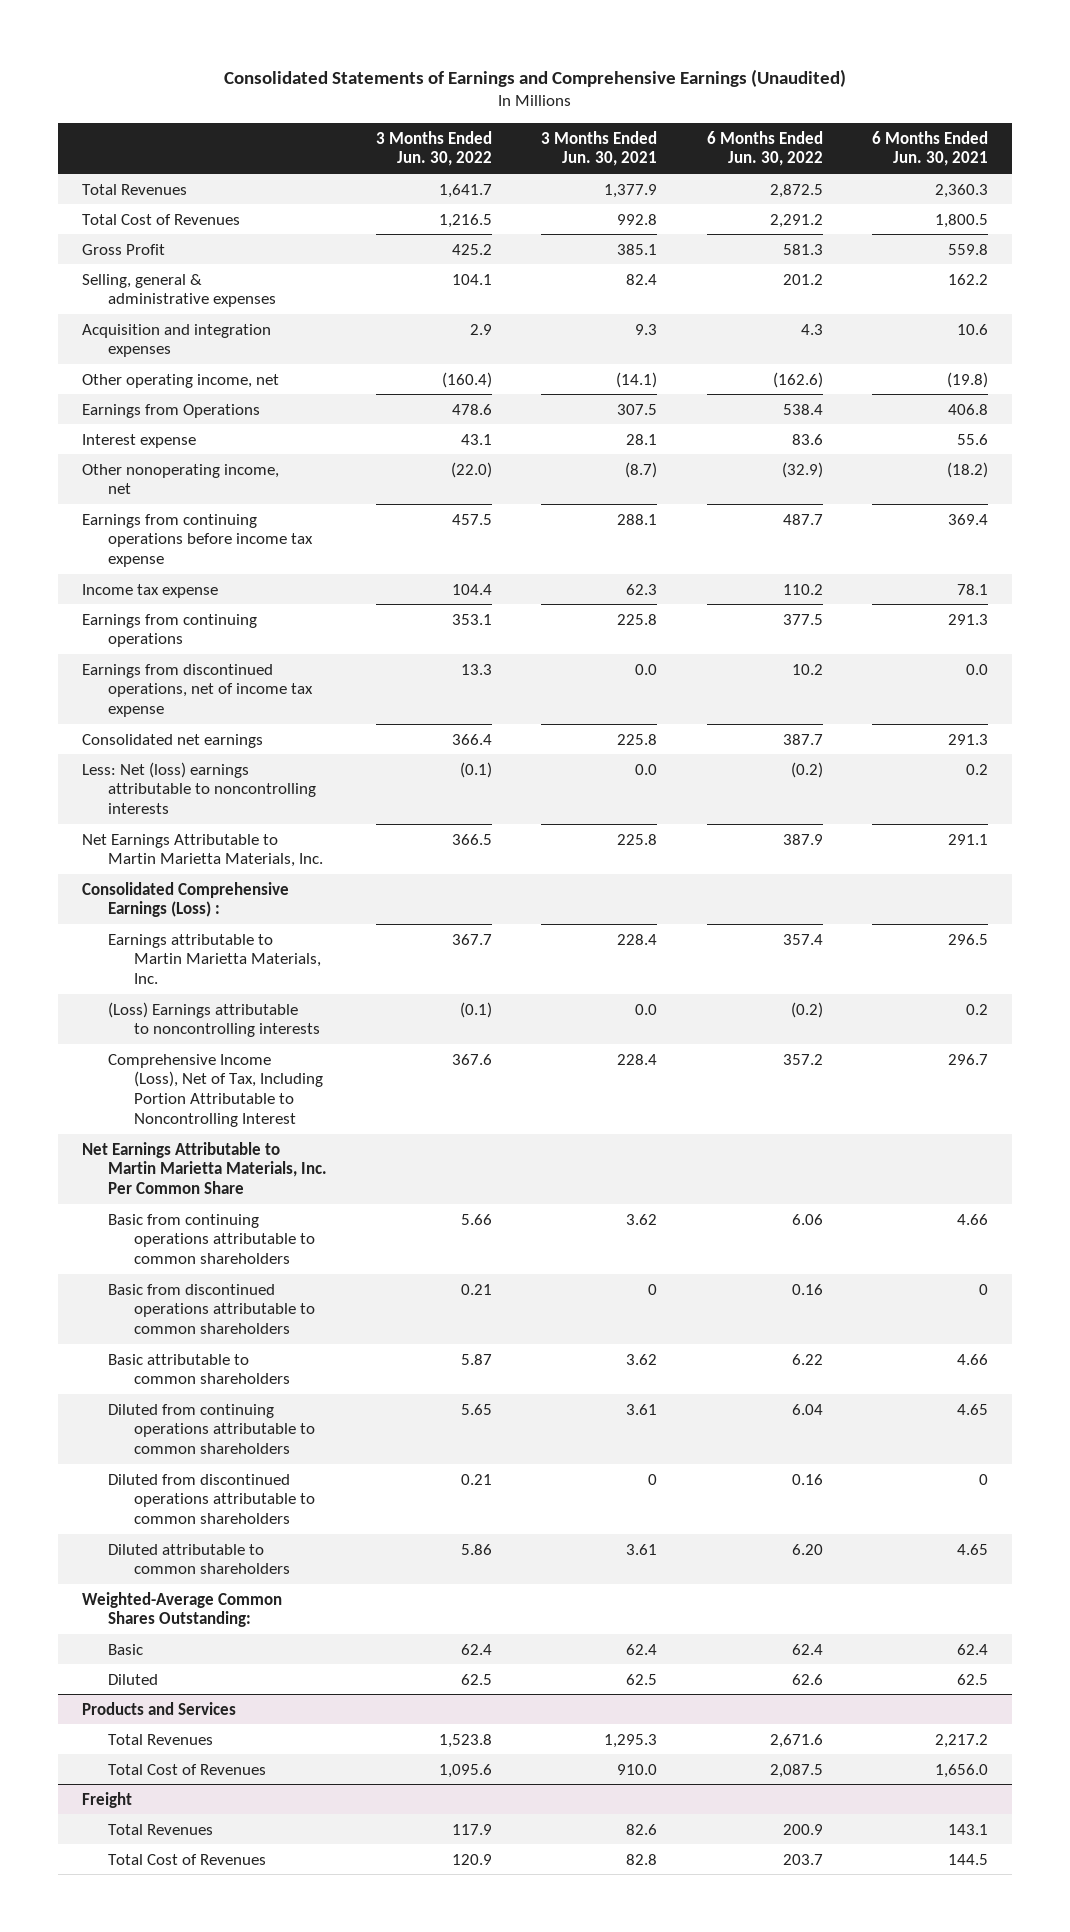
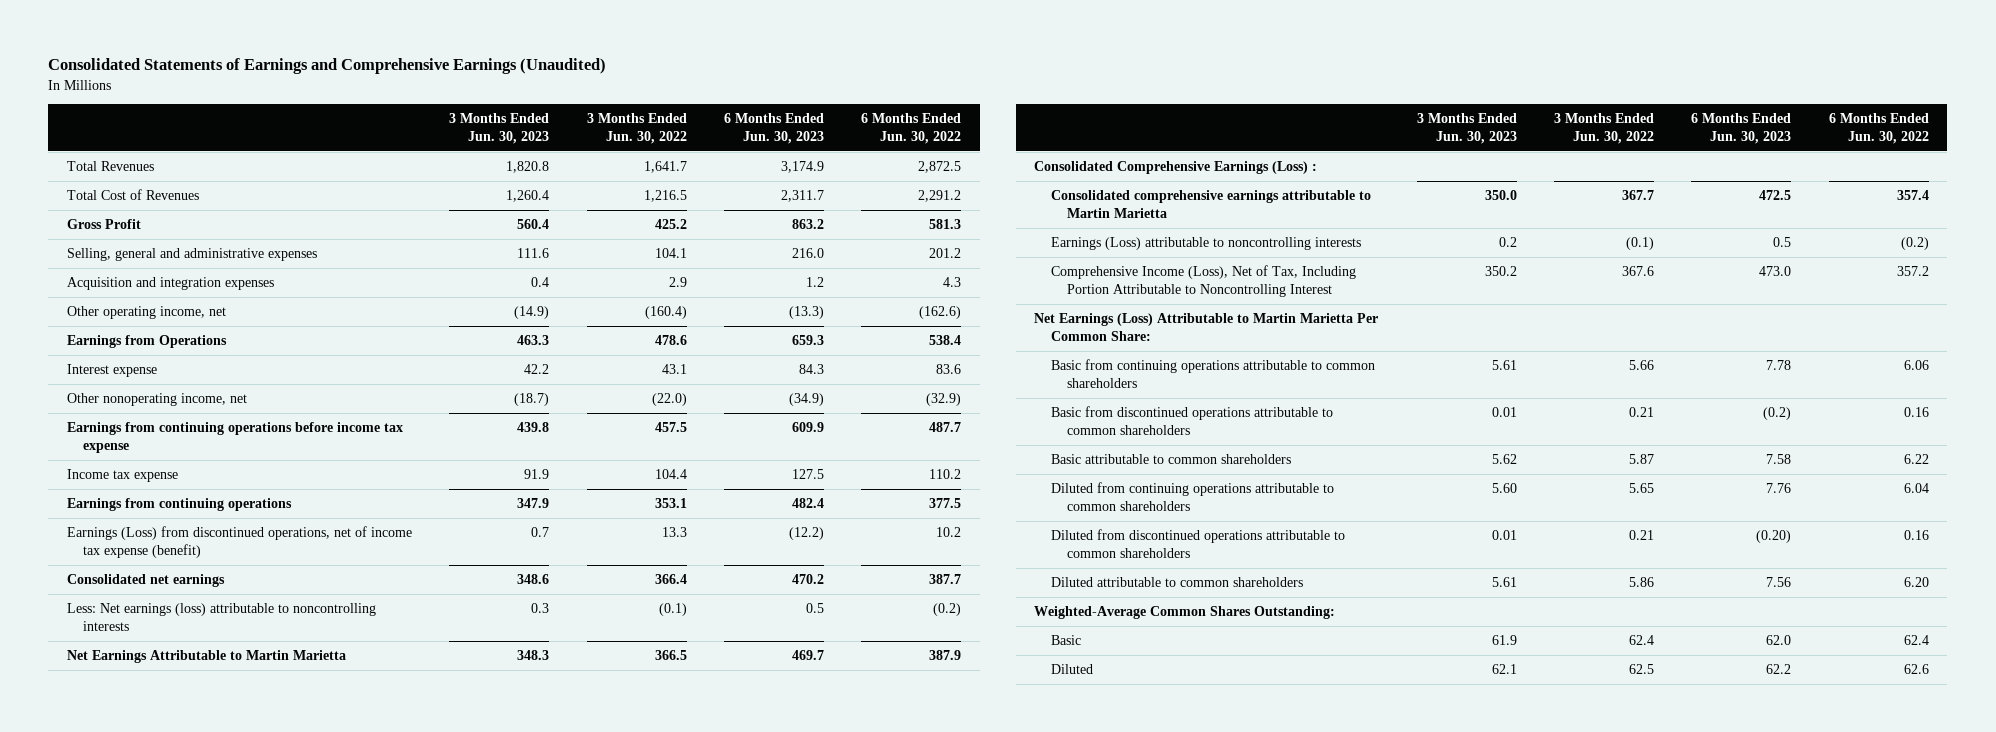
- | 3 Months Ended Jun. 30, 2022 | 3 Months Ended Jun. 30, 2021 | 6 Months Ended Jun. 30, 2022 | 6 Months Ended Jun. 30, 2021
+ | 3 Months Ended Jun. 30, 2023 | 3 Months Ended Jun. 30, 2022 | 6 Months Ended Jun. 30, 2023 | 6 Months Ended Jun. 30, 2022
- Selling, general & administrative expenses | 104.1 | 82.4 | 201.2 | 162.2
+ Selling, general and administrative expenses | 111.6 | 104.1 | 216.0 | 201.2
- Earnings from discontinued operations, net of income tax expense | 13.3 | 0.0 | 10.2 | 0.0
+ Earnings (Loss) from discontinued operations, net of income tax expense (benefit) | 0.7 | 13.3 | (12.2) | 10.2
- Less: Net (loss) earnings attributable to noncontrolling interests | (0.1) | 0.0 | (0.2) | 0.2
- Net Earnings Attributable to Martin Marietta Materials, Inc. | 366.5 | 225.8 | 387.9 | 291.1
+ Less: Net earnings (loss) attributable to noncontrolling interests | 0.3 | (0.1) | 0.5 | (0.2)
+ Net Earnings Attributable to Martin Marietta | 348.3 | 366.5 | 469.7 | 387.9
- Earnings attributable to Martin Marietta Materials, Inc. | 367.7 | 228.4 | 357.4 | 296.5
- (Loss) Earnings attributable to noncontrolling interests | (0.1) | 0.0 | (0.2) | 0.2
+ Consolidated comprehensive earnings attributable to Martin Marietta | 350.0 | 367.7 | 472.5 | 357.4
+ Earnings (Loss) attributable to noncontrolling interests | 0.2 | (0.1) | 0.5 | (0.2)
- Net Earnings Attributable to Martin Marietta Materials, Inc. Per Common Share
+ Net Earnings (Loss) Attributable to Martin Marietta Per Common Share:
- Products and Services
- Total Revenues | 1,523.8 | 1,295.3 | 2,671.6 | 2,217.2
- Total Cost of Revenues | 1,095.6 | 910.0 | 2,087.5 | 1,656.0
- Freight
- Total Revenues | 117.9 | 82.6 | 200.9 | 143.1
- Total Cost of Revenues | 120.9 | 82.8 | 203.7 | 144.5

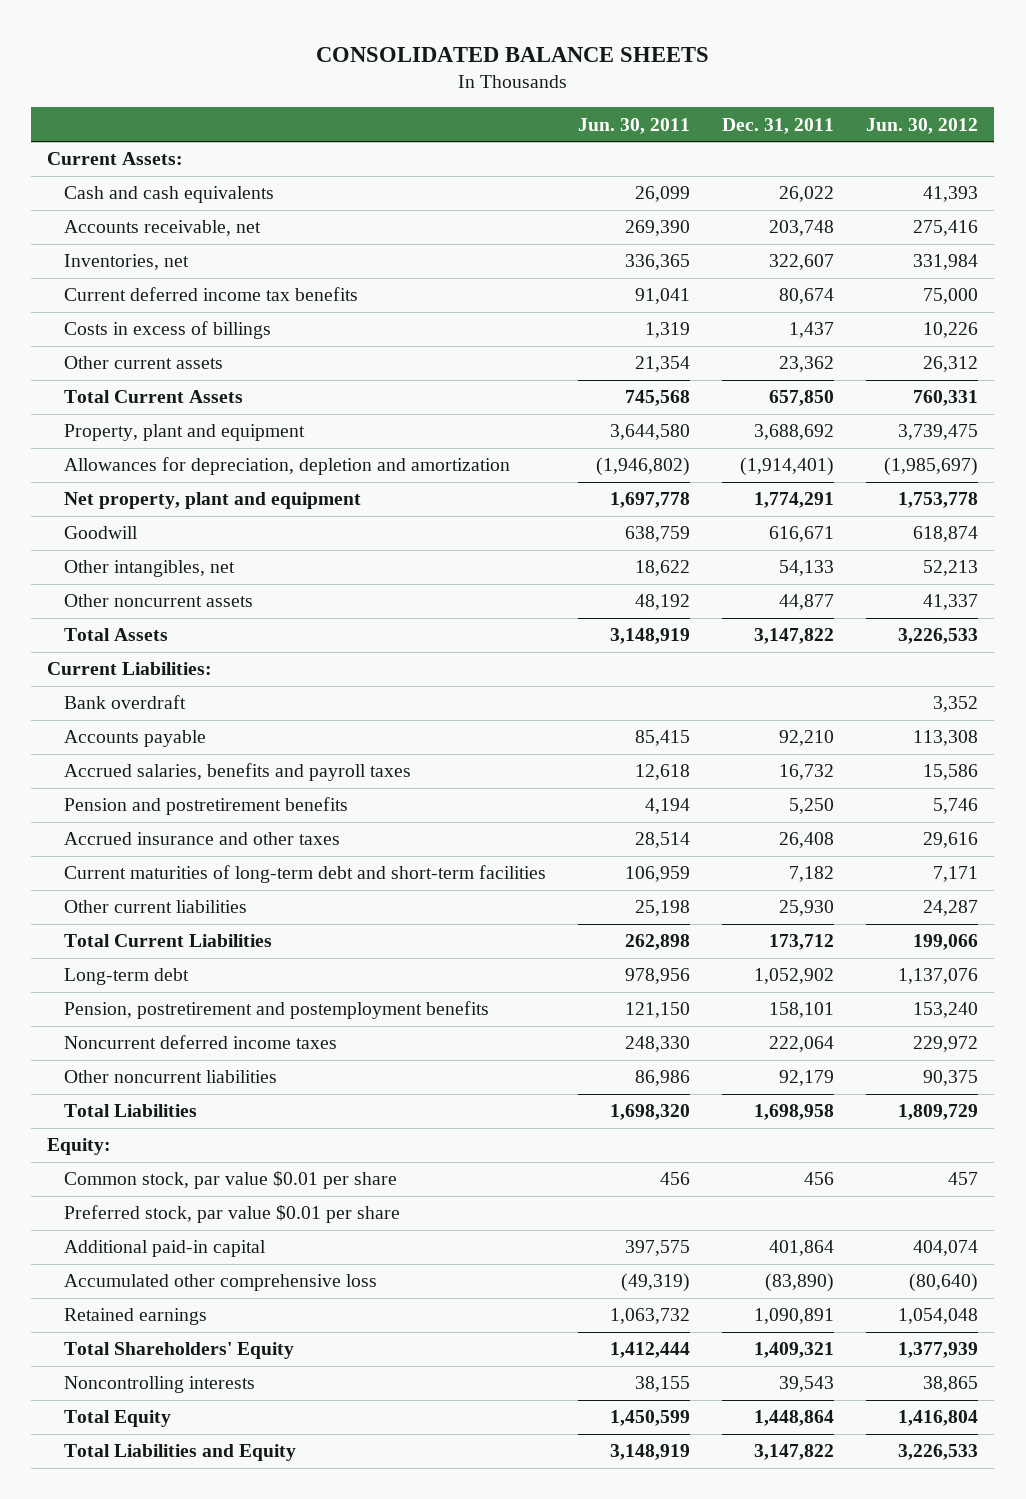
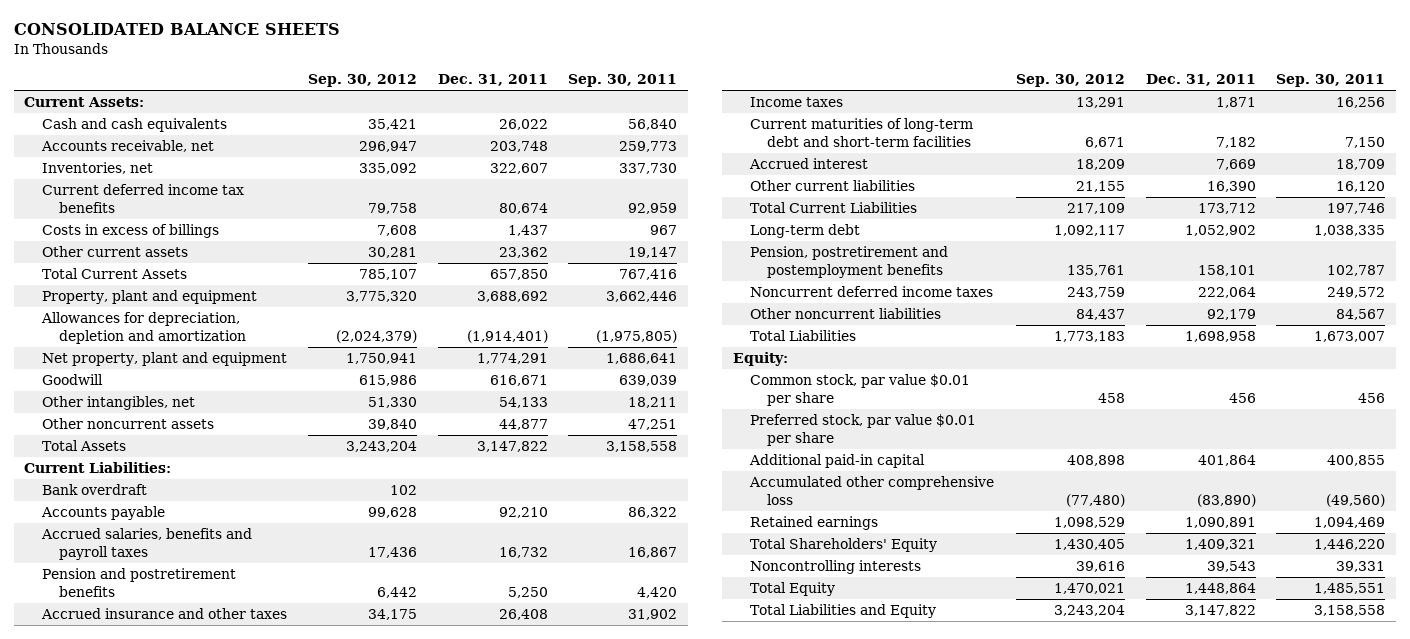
- | Jun. 30, 2011 | Dec. 31, 2011 | Jun. 30, 2012
+ | Sep. 30, 2012 | Dec. 31, 2011 | Sep. 30, 2011
+ Income taxes | 13,291 | 1,871 | 16,256
- Other current liabilities | 25,198 | 25,930 | 24,287
+ Accrued interest | 18,209 | 7,669 | 18,709
+ Other current liabilities | 21,155 | 16,390 | 16,120

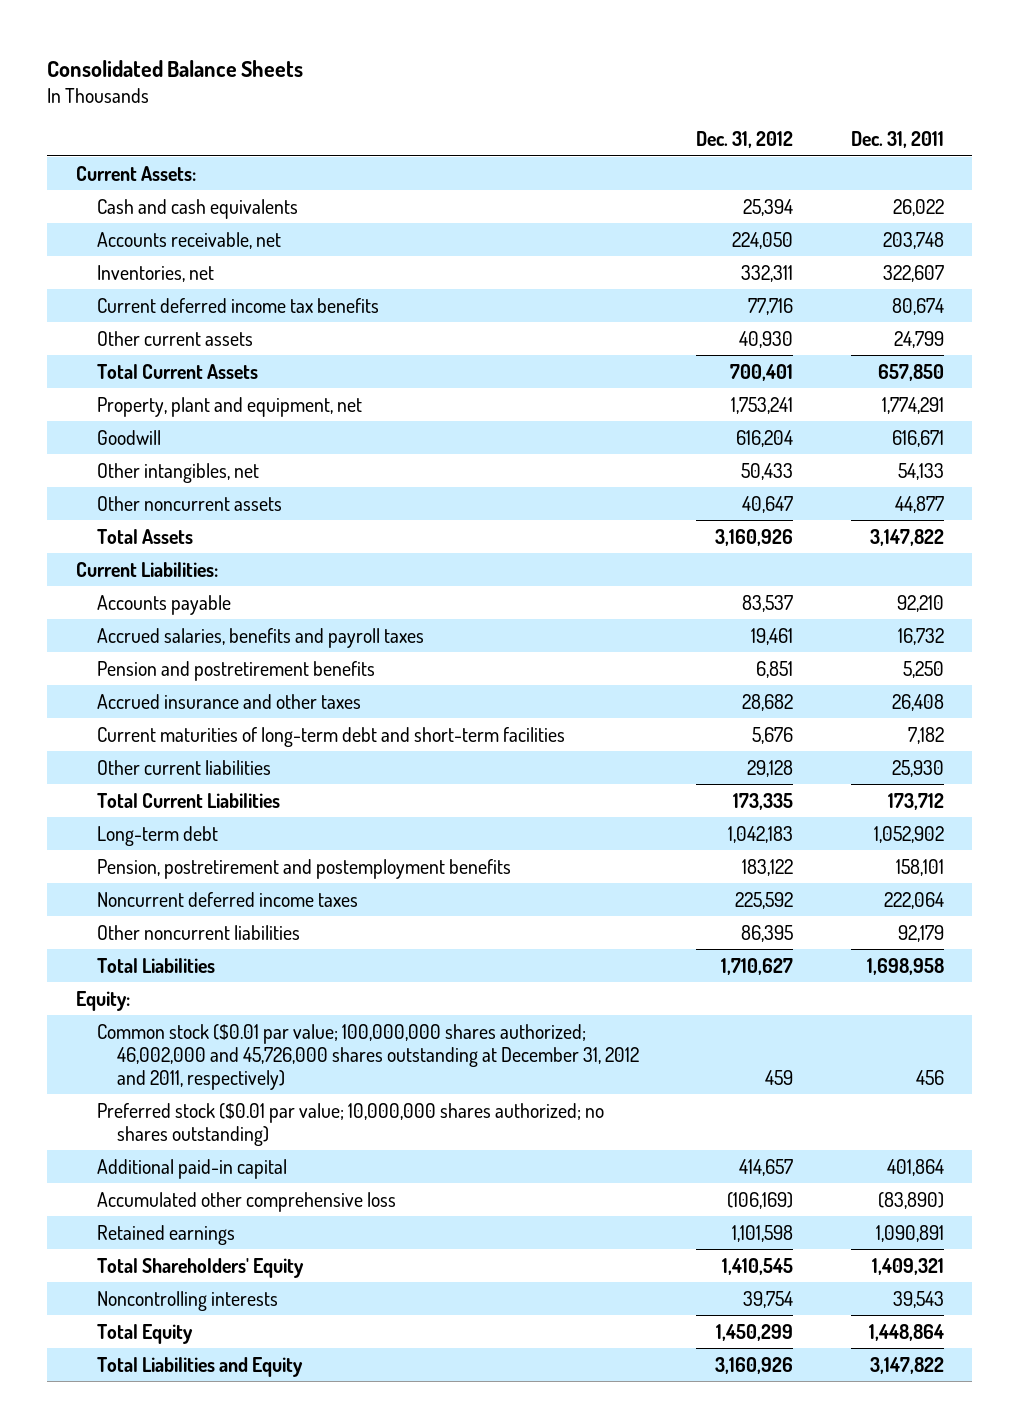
- CONSOLIDATED BALANCE SHEETS
+ Consolidated Balance Sheets
- | Sep. 30, 2012 | Dec. 31, 2011 | Sep. 30, 2011
+ | Dec. 31, 2012 | Dec. 31, 2011
- Costs in excess of billings | 7,608 | 1,437 | 967
- Other current assets | 30,281 | 23,362 | 19,147
+ Other current assets | 40,930 | 24,799
- Property, plant and equipment | 3,775,320 | 3,688,692 | 3,662,446
- Allowances for depreciation, depletion and amortization | (2,024,379) | (1,914,401) | (1,975,805)
- Net property, plant and equipment | 1,750,941 | 1,774,291 | 1,686,641
+ Property, plant and equipment, net | 1,753,241 | 1,774,291
- Bank overdraft | 102 | |
- Income taxes | 13,291 | 1,871 | 16,256
- Accrued interest | 18,209 | 7,669 | 18,709
- Other current liabilities | 21,155 | 16,390 | 16,120
+ Other current liabilities | 29,128 | 25,930
- Common stock, par value $0.01 per share | 458 | 456 | 456
- Preferred stock, par value $0.01 per share
+ Common stock ($0.01 par value; 100,000,000 shares authorized; 46,002,000 and 45,726,000 shares outstanding at December 31, 2012 and 2011, respectively) | 459 | 456
+ Preferred stock ($0.01 par value; 10,000,000 shares authorized; no shares outstanding)

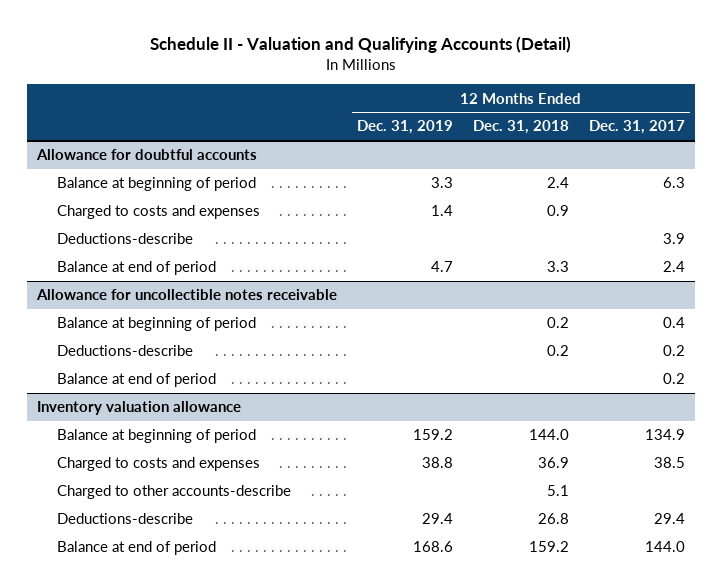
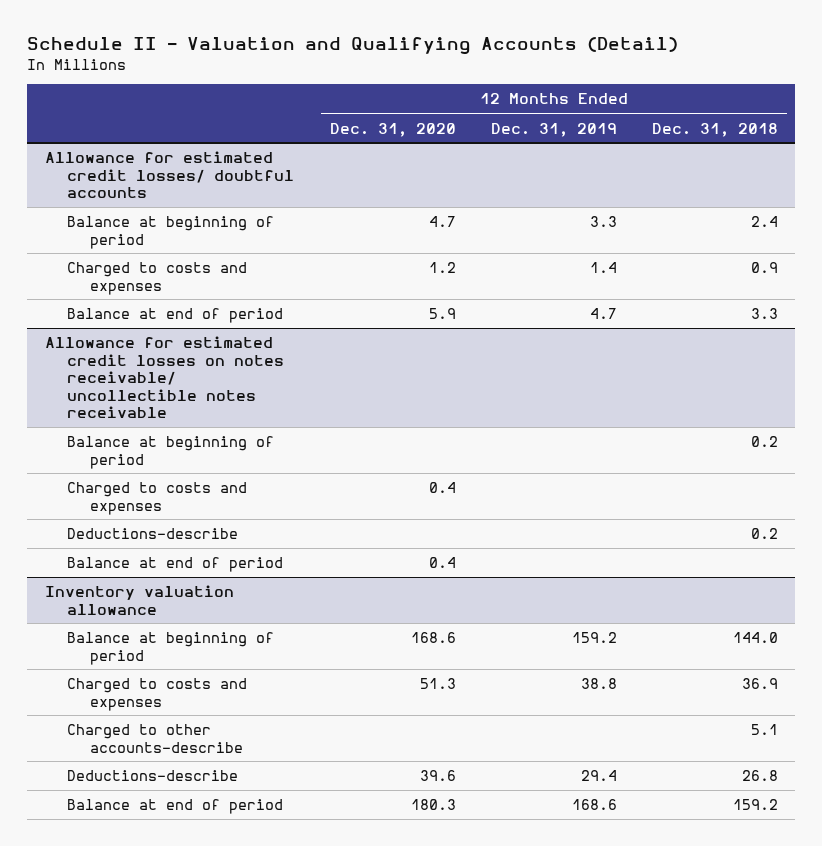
- | 12 Months Ended Dec. 31, 2019 | 12 Months Ended Dec. 31, 2018 | 12 Months Ended Dec. 31, 2017
+ | 12 Months Ended Dec. 31, 2020 | 12 Months Ended Dec. 31, 2019 | 12 Months Ended Dec. 31, 2018
- Allowance for doubtful accounts
+ Allowance for estimated credit losses/ doubtful accounts
- Deductions-describe | | | 3.9
- Allowance for uncollectible notes receivable
+ Allowance for estimated credit losses on notes receivable/ uncollectible notes receivable
+ Charged to costs and expenses | 0.4 | |

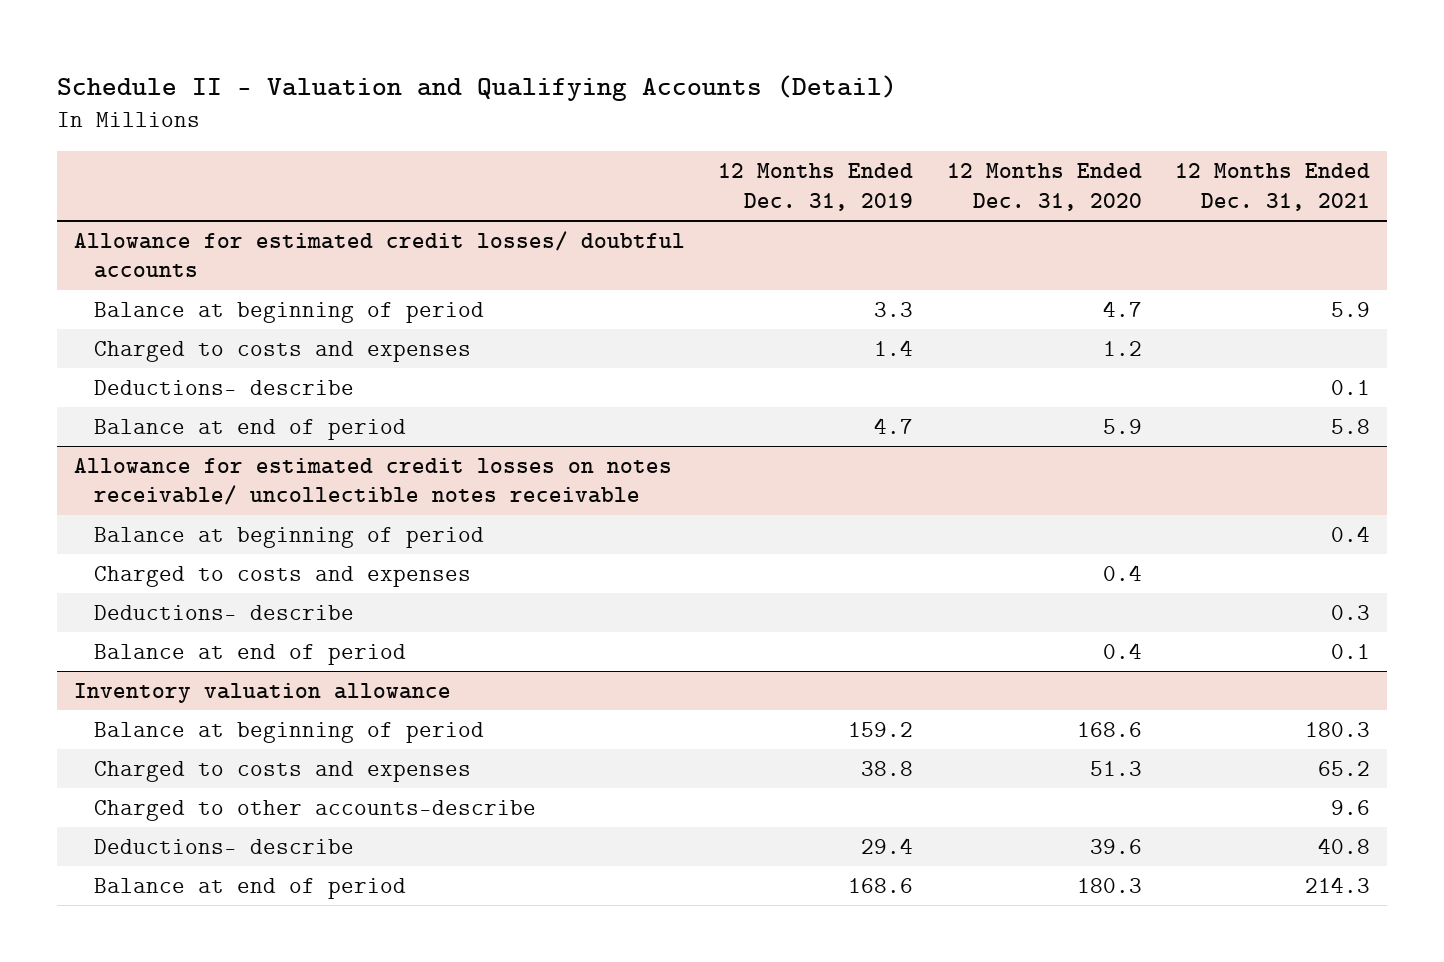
- | 12 Months Ended Dec. 31, 2020 | 12 Months Ended Dec. 31, 2019 | 12 Months Ended Dec. 31, 2018
+ | 12 Months Ended Dec. 31, 2019 | 12 Months Ended Dec. 31, 2020 | 12 Months Ended Dec. 31, 2021
@ Allowance for estimated credit losses/ doubtful accounts
+ Deductions- describe | | | 0.1
@ Allowance for estimated credit losses on notes receivable/ uncollectible notes receivable
- Deductions-describe | | | 0.2
+ Deductions- describe | | | 0.3
@ Inventory valuation allowance
- Deductions-describe | 39.6 | 29.4 | 26.8
+ Deductions- describe | 29.4 | 39.6 | 40.8

